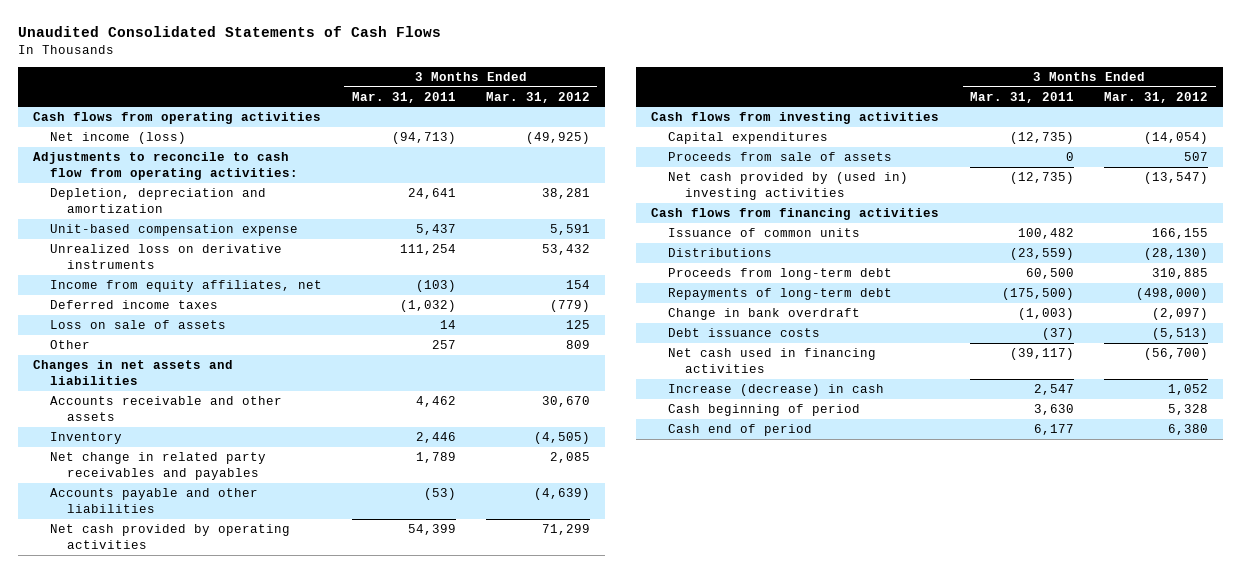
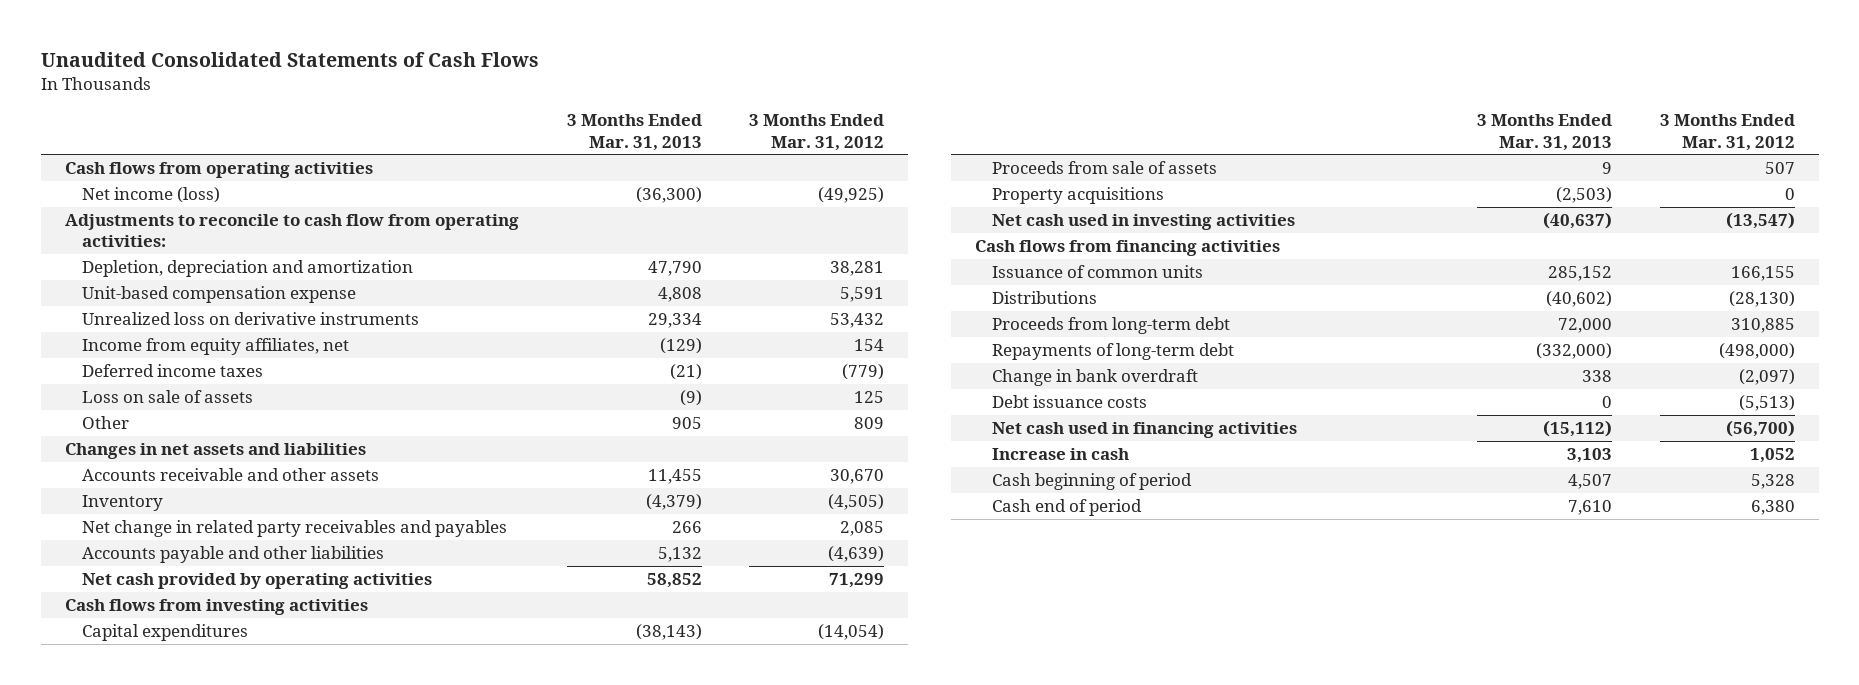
- | 3 Months Ended Mar. 31, 2011 | 3 Months Ended Mar. 31, 2012
+ | 3 Months Ended Mar. 31, 2013 | 3 Months Ended Mar. 31, 2012
- Net cash provided by (used in) investing activities | (12,735) | (13,547)
+ Property acquisitions | (2,503) | 0
+ Net cash used in investing activities | (40,637) | (13,547)
- Increase (decrease) in cash | 2,547 | 1,052
+ Increase in cash | 3,103 | 1,052

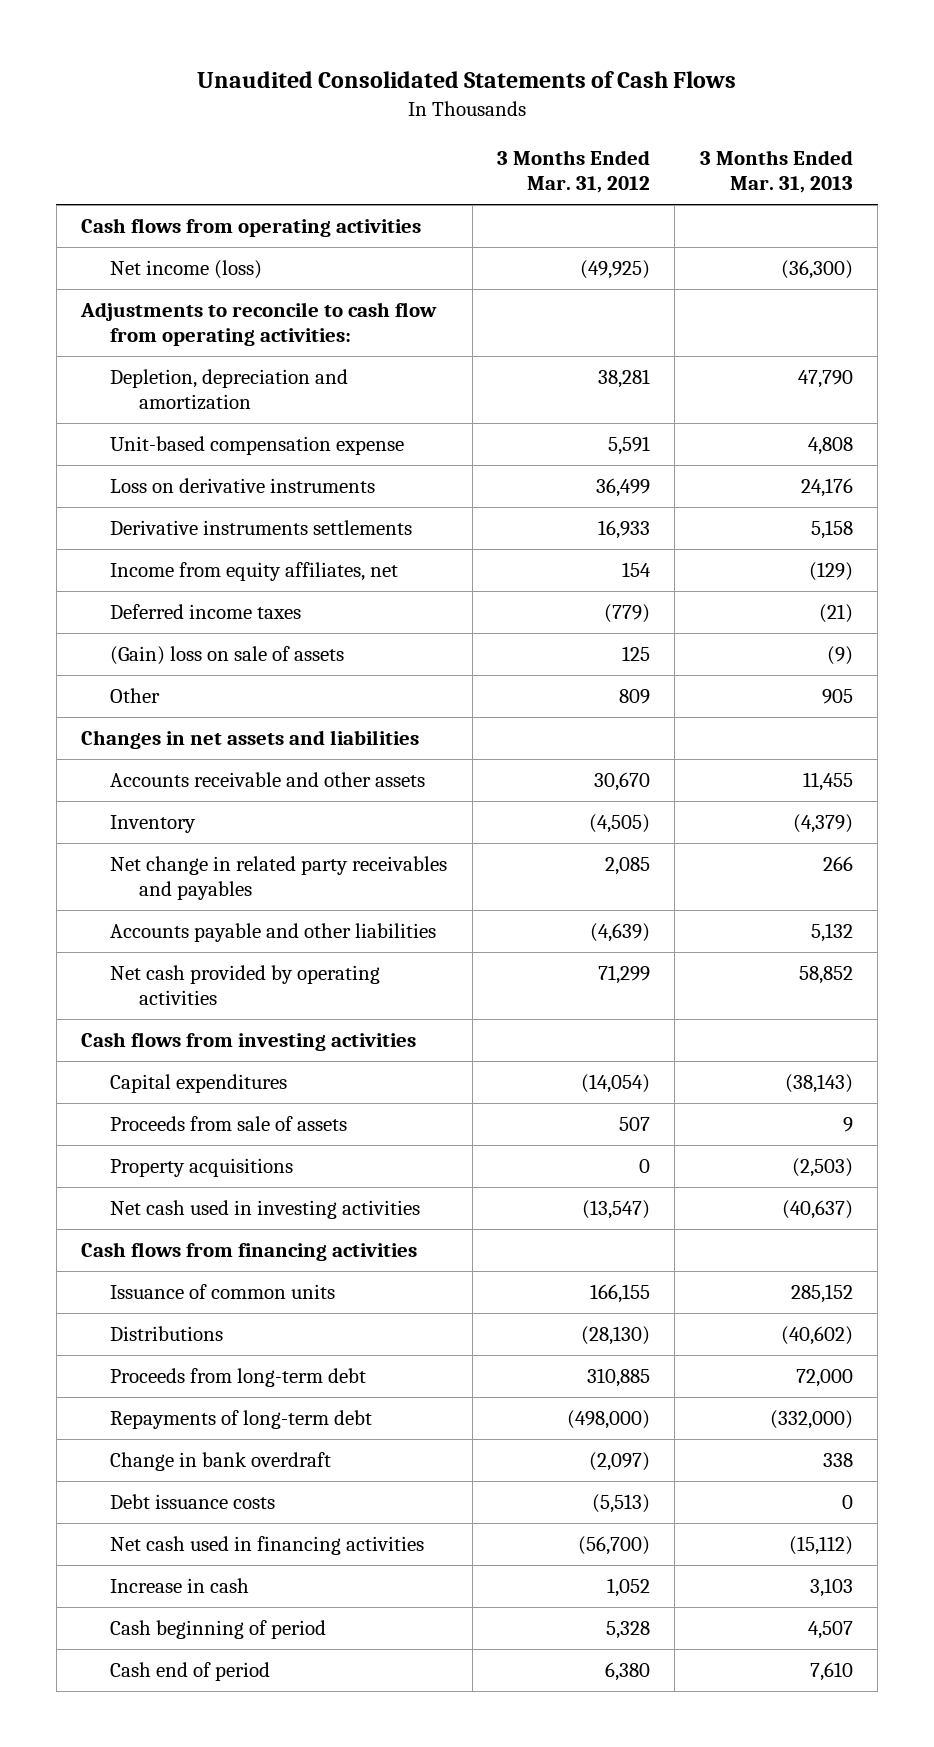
- | 3 Months Ended Mar. 31, 2013 | 3 Months Ended Mar. 31, 2012
+ | 3 Months Ended Mar. 31, 2012 | 3 Months Ended Mar. 31, 2013
- Unrealized loss on derivative instruments | 29,334 | 53,432
+ Loss on derivative instruments | 36,499 | 24,176
+ Derivative instruments settlements | 16,933 | 5,158
- Loss on sale of assets | (9) | 125
+ (Gain) loss on sale of assets | 125 | (9)

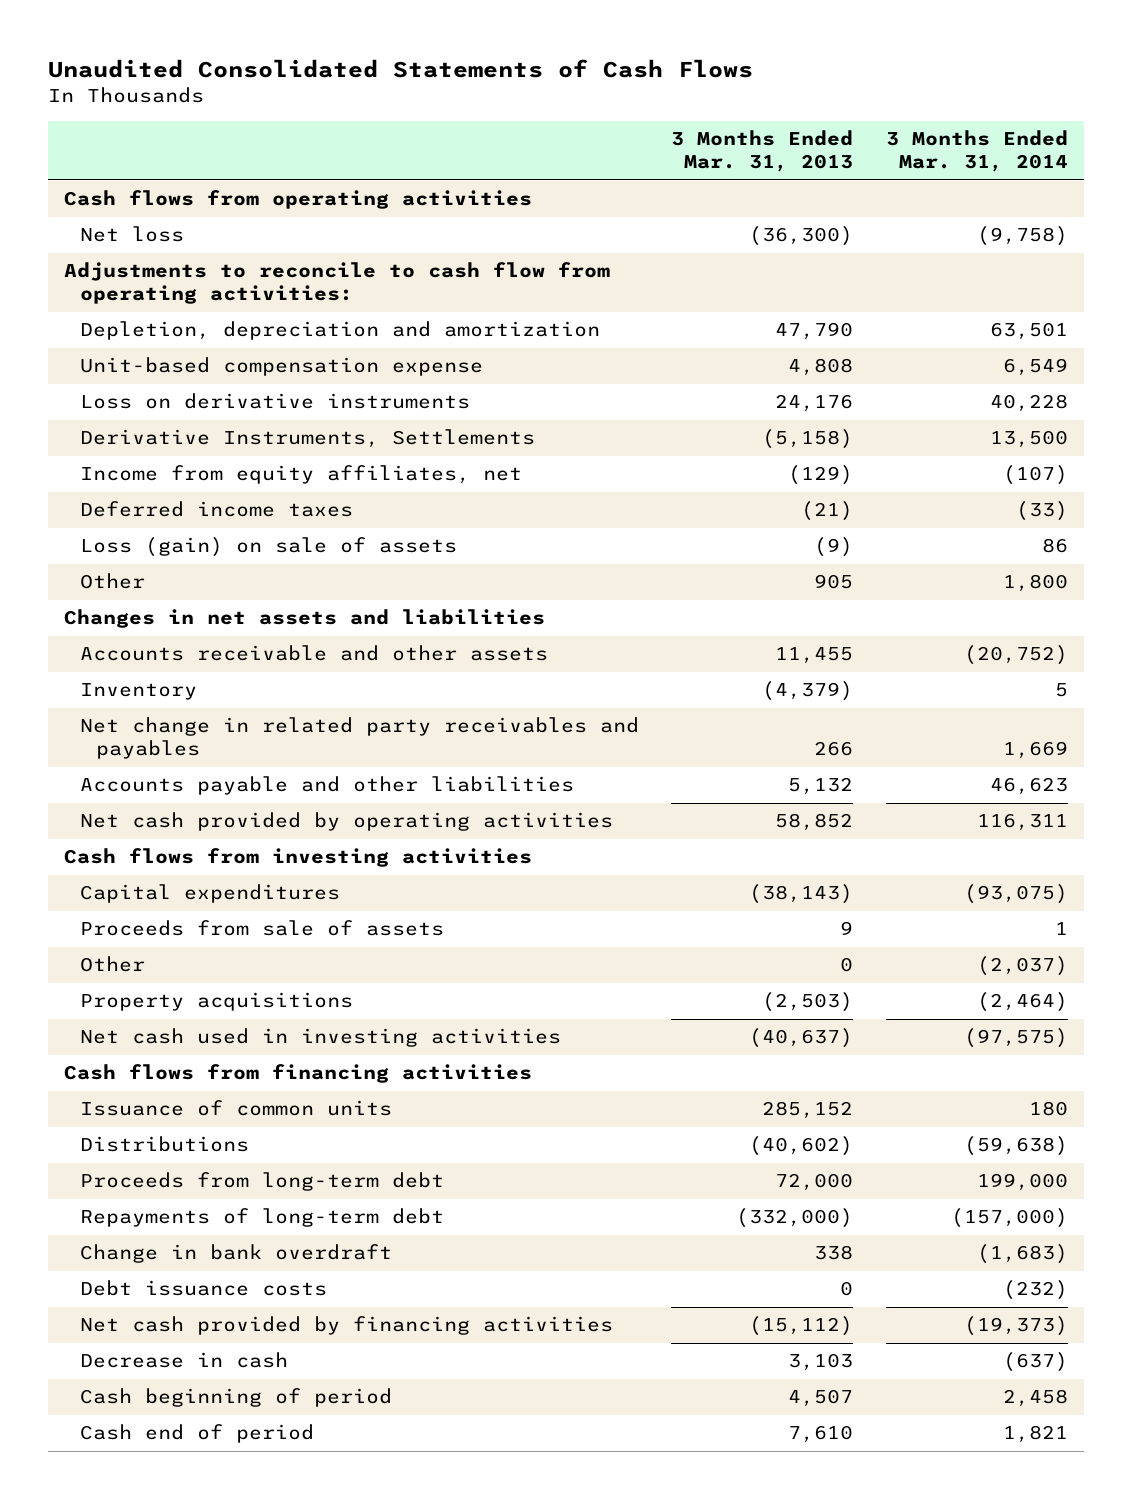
- | 3 Months Ended Mar. 31, 2012 | 3 Months Ended Mar. 31, 2013
+ | 3 Months Ended Mar. 31, 2013 | 3 Months Ended Mar. 31, 2014
- Net income (loss) | (49,925) | (36,300)
+ Net loss | (36,300) | (9,758)
- Derivative instruments settlements | 16,933 | 5,158
+ Derivative Instruments, Settlements | (5,158) | 13,500
- (Gain) loss on sale of assets | 125 | (9)
+ Loss (gain) on sale of assets | (9) | 86
+ Other | 0 | (2,037)
- Net cash used in financing activities | (56,700) | (15,112)
- Increase in cash | 1,052 | 3,103
+ Net cash provided by financing activities | (15,112) | (19,373)
+ Decrease in cash | 3,103 | (637)

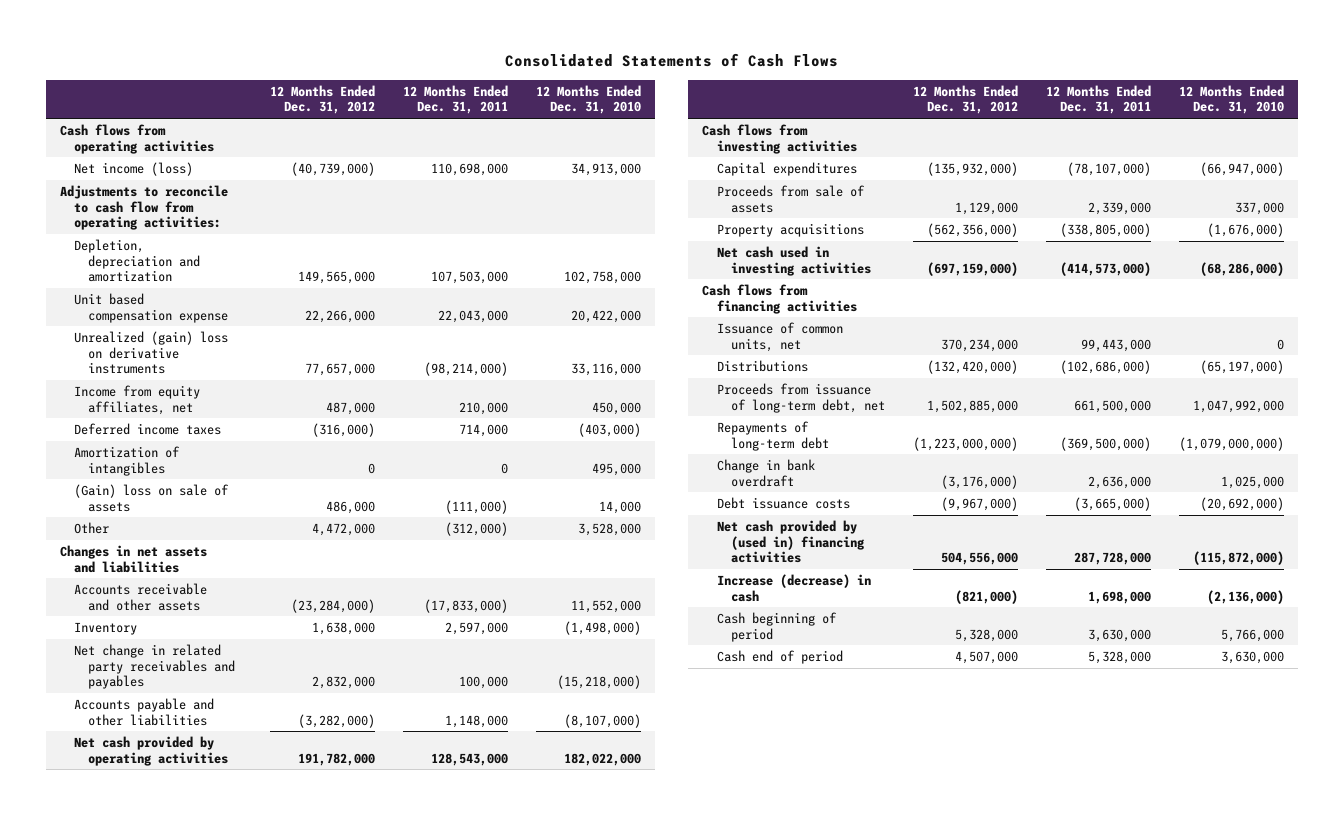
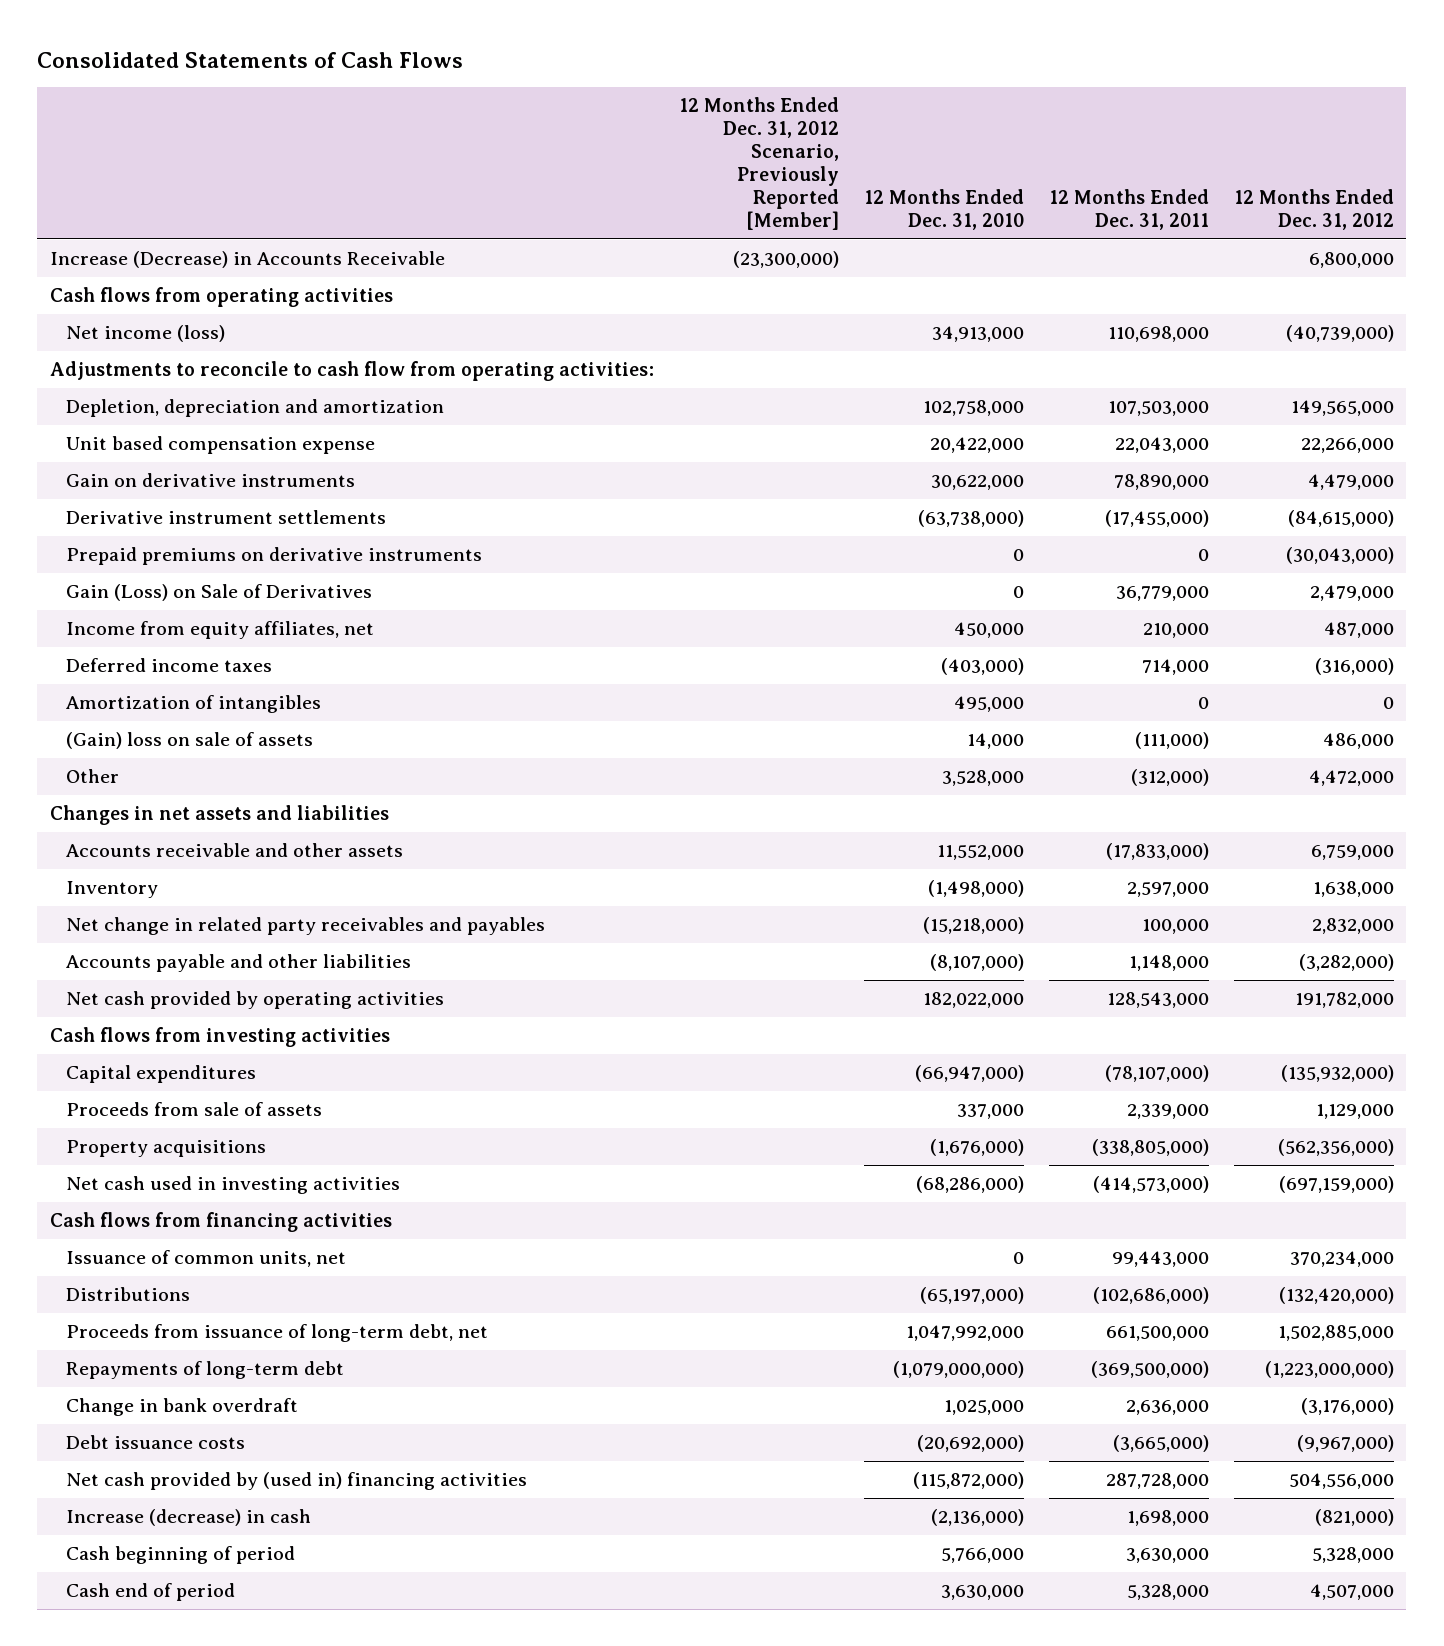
- | 12 Months Ended Dec. 31, 2012 | 12 Months Ended Dec. 31, 2011 | 12 Months Ended Dec. 31, 2010
+ | 12 Months Ended Dec. 31, 2012 Scenario, Previously Reported [Member] | 12 Months Ended Dec. 31, 2010 | 12 Months Ended Dec. 31, 2011 | 12 Months Ended Dec. 31, 2012
+ Increase (Decrease) in Accounts Receivable | (23,300,000) | | | 6,800,000
- Unrealized (gain) loss on derivative instruments | 77,657,000 | (98,214,000) | 33,116,000
+ Gain on derivative instruments | | 30,622,000 | 78,890,000 | 4,479,000
+ Derivative instrument settlements | | (63,738,000) | (17,455,000) | (84,615,000)
+ Prepaid premiums on derivative instruments | | 0 | 0 | (30,043,000)
+ Gain (Loss) on Sale of Derivatives | | 0 | 36,779,000 | 2,479,000
- Accounts receivable and other assets | (23,284,000) | (17,833,000) | 11,552,000
+ Accounts receivable and other assets | | 11,552,000 | (17,833,000) | 6,759,000

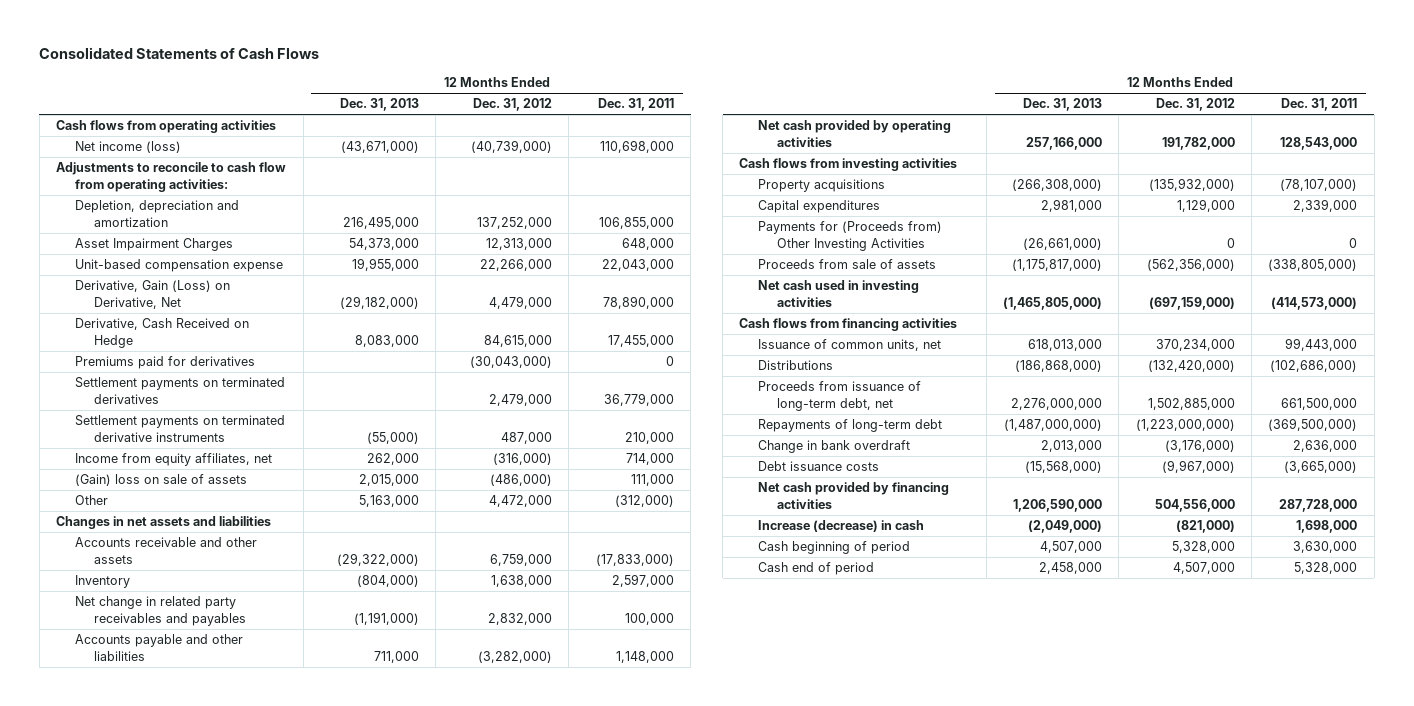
- | 12 Months Ended Dec. 31, 2012 Scenario, Previously Reported [Member] | 12 Months Ended Dec. 31, 2010 | 12 Months Ended Dec. 31, 2011 | 12 Months Ended Dec. 31, 2012
+ | 12 Months Ended Dec. 31, 2013 | 12 Months Ended Dec. 31, 2012 | 12 Months Ended Dec. 31, 2011
- Increase (Decrease) in Accounts Receivable | (23,300,000) | | | 6,800,000
- Depletion, depreciation and amortization | | 102,758,000 | 107,503,000 | 149,565,000
- Unit based compensation expense | | 20,422,000 | 22,043,000 | 22,266,000
- Gain on derivative instruments | | 30,622,000 | 78,890,000 | 4,479,000
- Derivative instrument settlements | | (63,738,000) | (17,455,000) | (84,615,000)
- Prepaid premiums on derivative instruments | | 0 | 0 | (30,043,000)
- Gain (Loss) on Sale of Derivatives | | 0 | 36,779,000 | 2,479,000
- Income from equity affiliates, net | | 450,000 | 210,000 | 487,000
- Deferred income taxes | | (403,000) | 714,000 | (316,000)
- Amortization of intangibles | | 495,000 | 0 | 0
- (Gain) loss on sale of assets | | 14,000 | (111,000) | 486,000
+ Depletion, depreciation and amortization | 216,495,000 | 137,252,000 | 106,855,000
+ Asset Impairment Charges | 54,373,000 | 12,313,000 | 648,000
+ Unit-based compensation expense | 19,955,000 | 22,266,000 | 22,043,000
+ Derivative, Gain (Loss) on Derivative, Net | (29,182,000) | 4,479,000 | 78,890,000
+ Derivative, Cash Received on Hedge | 8,083,000 | 84,615,000 | 17,455,000
+ Premiums paid for derivatives | | (30,043,000) | 0
+ Settlement payments on terminated derivatives | | 2,479,000 | 36,779,000
+ Settlement payments on terminated derivative instruments | (55,000) | 487,000 | 210,000
+ Income from equity affiliates, net | 262,000 | (316,000) | 714,000
+ (Gain) loss on sale of assets | 2,015,000 | (486,000) | 111,000
- Capital expenditures | | (66,947,000) | (78,107,000) | (135,932,000)
- Proceeds from sale of assets | | 337,000 | 2,339,000 | 1,129,000
- Property acquisitions | | (1,676,000) | (338,805,000) | (562,356,000)
+ Property acquisitions | (266,308,000) | (135,932,000) | (78,107,000)
+ Capital expenditures | 2,981,000 | 1,129,000 | 2,339,000
+ Payments for (Proceeds from) Other Investing Activities | (26,661,000) | 0 | 0
+ Proceeds from sale of assets | (1,175,817,000) | (562,356,000) | (338,805,000)
- Net cash provided by (used in) financing activities | | (115,872,000) | 287,728,000 | 504,556,000
+ Net cash provided by financing activities | 1,206,590,000 | 504,556,000 | 287,728,000

